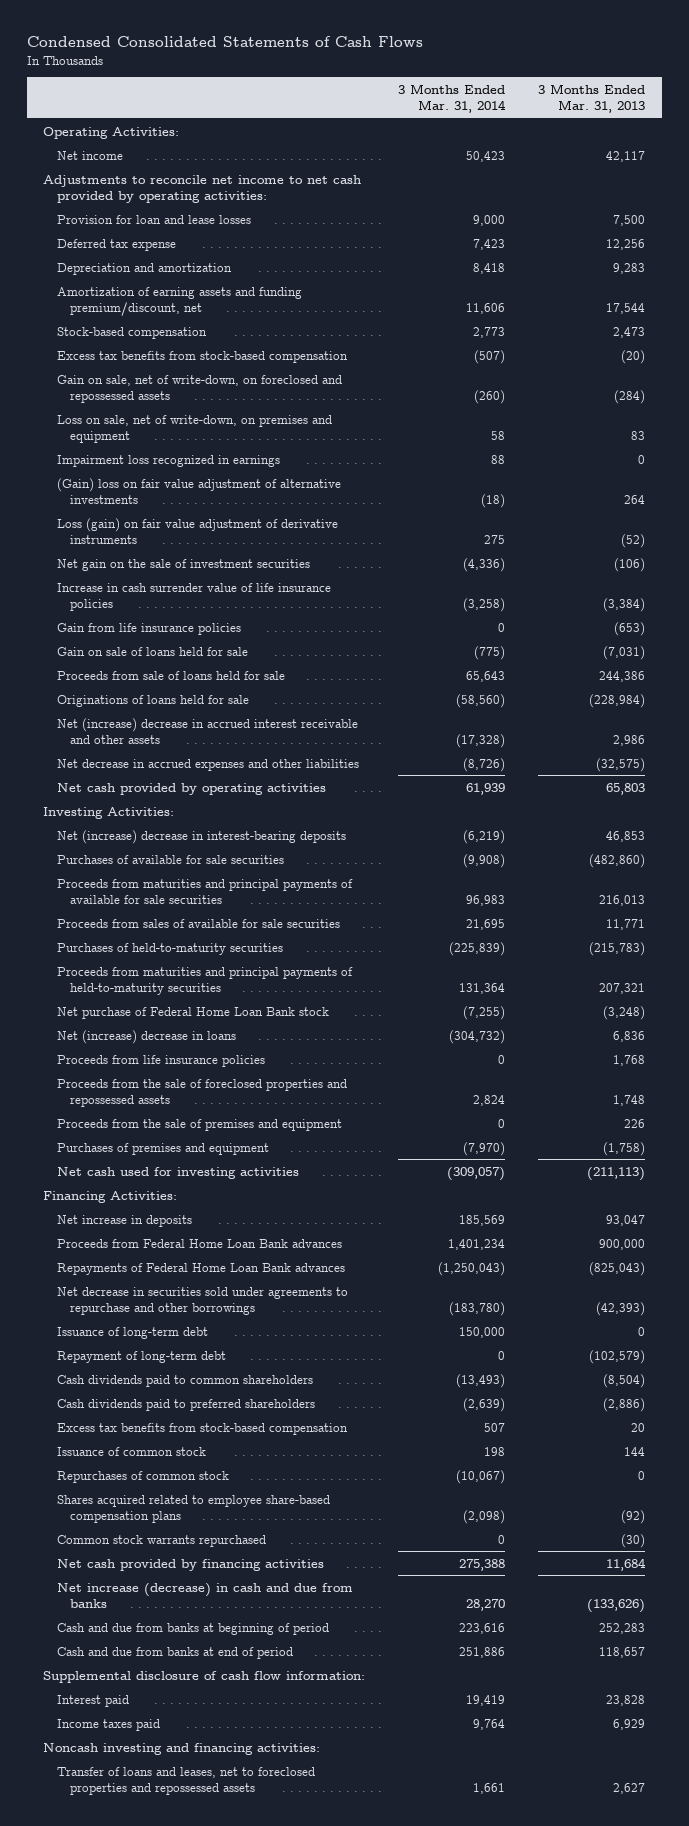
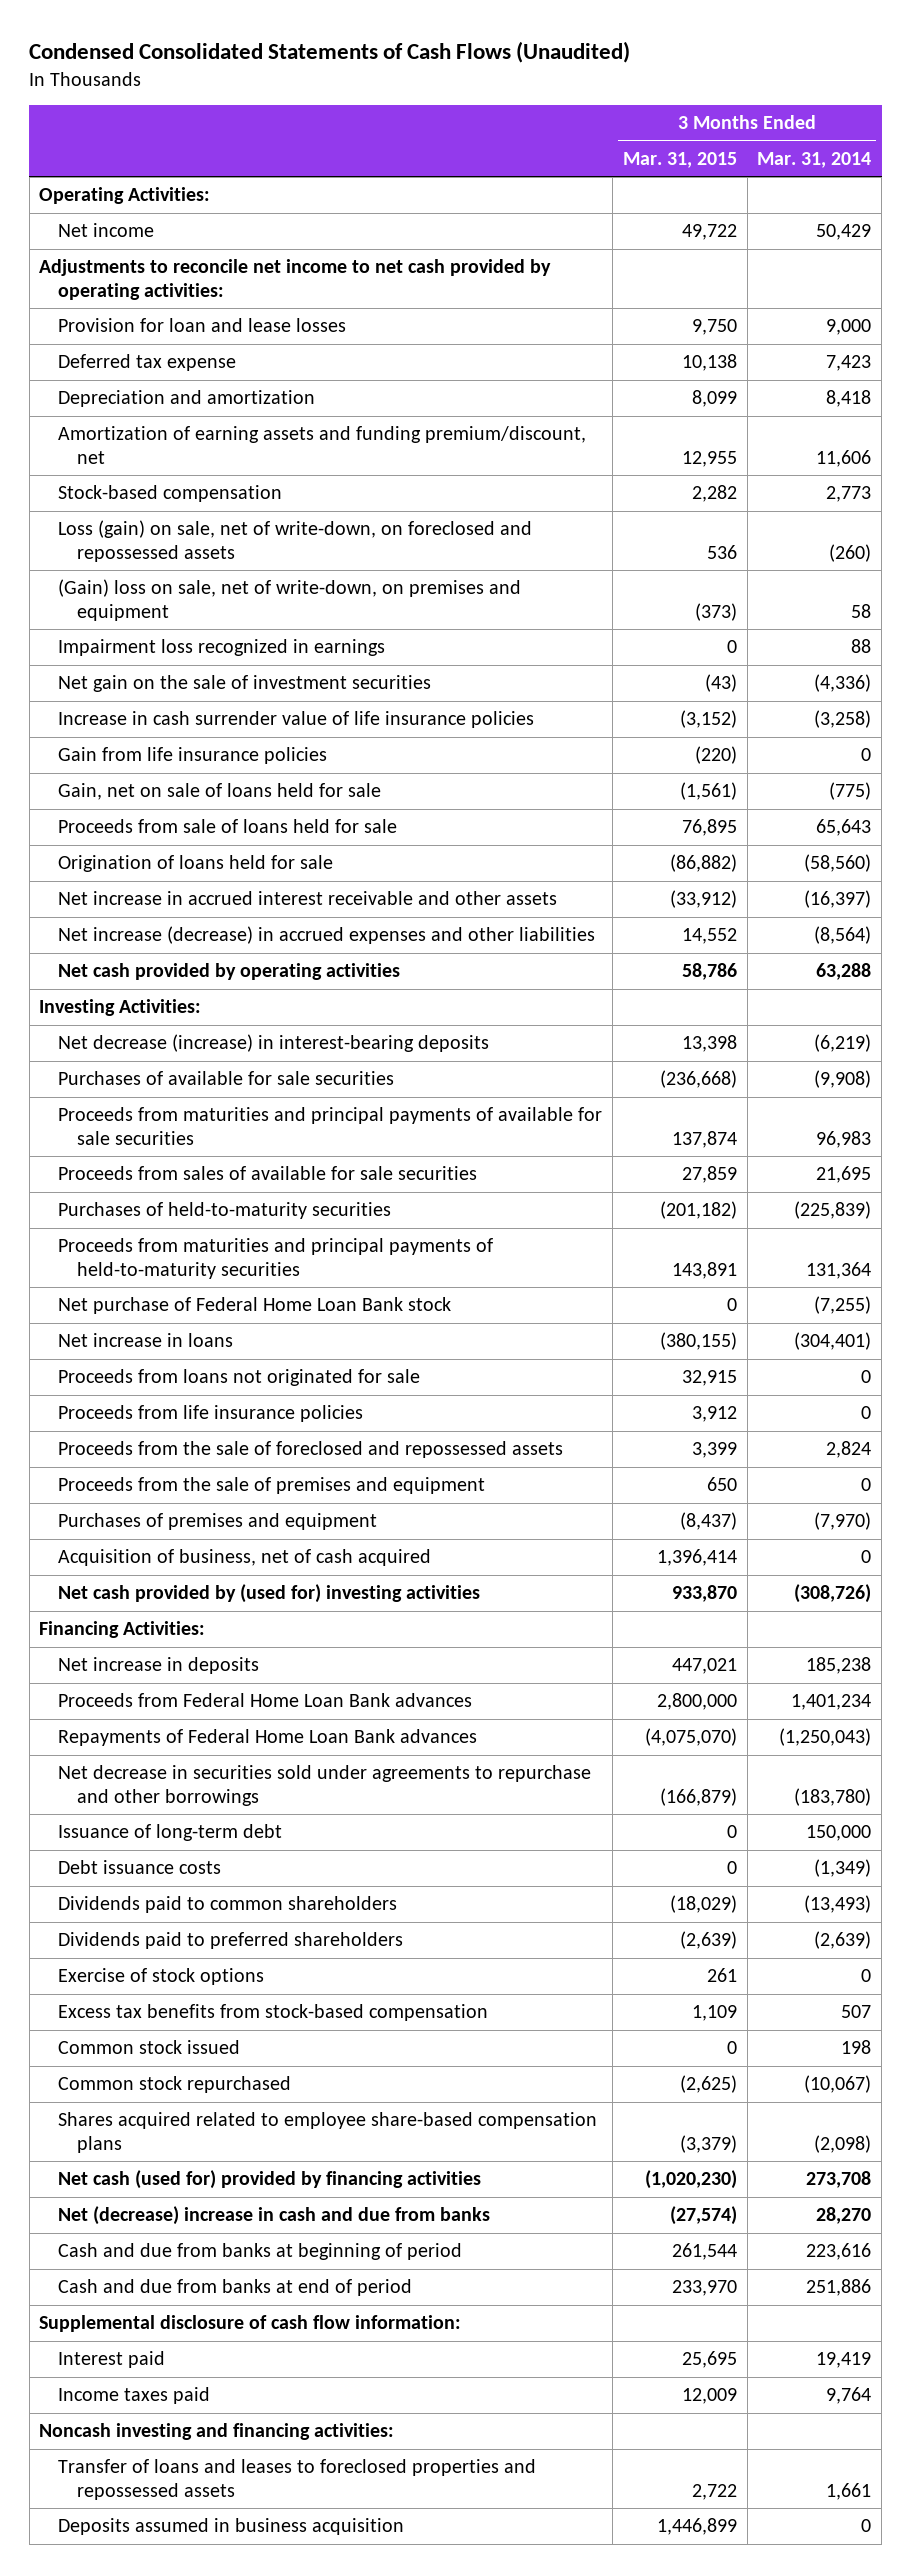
- Condensed Consolidated Statements of Cash Flows
+ Condensed Consolidated Statements of Cash Flows (Unaudited)
- | 3 Months Ended Mar. 31, 2014 | 3 Months Ended Mar. 31, 2013
+ | 3 Months Ended Mar. 31, 2015 | 3 Months Ended Mar. 31, 2014
- Net income | 50,423 | 42,117
+ Net income | 49,722 | 50,429
- Excess tax benefits from stock-based compensation | (507) | (20)
- Gain on sale, net of write-down, on foreclosed and repossessed assets | (260) | (284)
- Loss on sale, net of write-down, on premises and equipment | 58 | 83
+ Loss (gain) on sale, net of write-down, on foreclosed and repossessed assets | 536 | (260)
+ (Gain) loss on sale, net of write-down, on premises and equipment | (373) | 58
- (Gain) loss on fair value adjustment of alternative investments | (18) | 264
- Loss (gain) on fair value adjustment of derivative instruments | 275 | (52)
- Gain on sale of loans held for sale | (775) | (7,031)
+ Gain, net on sale of loans held for sale | (1,561) | (775)
- Originations of loans held for sale | (58,560) | (228,984)
- Net (increase) decrease in accrued interest receivable and other assets | (17,328) | 2,986
- Net decrease in accrued expenses and other liabilities | (8,726) | (32,575)
- Net cash provided by operating activities | 61,939 | 65,803
+ Origination of loans held for sale | (86,882) | (58,560)
+ Net increase in accrued interest receivable and other assets | (33,912) | (16,397)
+ Net increase (decrease) in accrued expenses and other liabilities | 14,552 | (8,564)
+ Net cash provided by operating activities | 58,786 | 63,288
- Net (increase) decrease in interest-bearing deposits | (6,219) | 46,853
+ Net decrease (increase) in interest-bearing deposits | 13,398 | (6,219)
- Net (increase) decrease in loans | (304,732) | 6,836
+ Net increase in loans | (380,155) | (304,401)
+ Proceeds from loans not originated for sale | 32,915 | 0
- Proceeds from the sale of foreclosed properties and repossessed assets | 2,824 | 1,748
+ Proceeds from the sale of foreclosed and repossessed assets | 3,399 | 2,824
- Net cash used for investing activities | (309,057) | (211,113)
+ Acquisition of business, net of cash acquired | 1,396,414 | 0
+ Net cash provided by (used for) investing activities | 933,870 | (308,726)
- Net increase in deposits | 185,569 | 93,047
+ Net increase in deposits | 447,021 | 185,238
- Repayment of long-term debt | 0 | (102,579)
- Cash dividends paid to common shareholders | (13,493) | (8,504)
- Cash dividends paid to preferred shareholders | (2,639) | (2,886)
+ Debt issuance costs | 0 | (1,349)
+ Dividends paid to common shareholders | (18,029) | (13,493)
+ Dividends paid to preferred shareholders | (2,639) | (2,639)
+ Exercise of stock options | 261 | 0
- Issuance of common stock | 198 | 144
- Repurchases of common stock | (10,067) | 0
+ Common stock issued | 0 | 198
+ Common stock repurchased | (2,625) | (10,067)
- Common stock warrants repurchased | 0 | (30)
- Net cash provided by financing activities | 275,388 | 11,684
- Net increase (decrease) in cash and due from banks | 28,270 | (133,626)
+ Net cash (used for) provided by financing activities | (1,020,230) | 273,708
+ Net (decrease) increase in cash and due from banks | (27,574) | 28,270
- Transfer of loans and leases, net to foreclosed properties and repossessed assets | 1,661 | 2,627
+ Transfer of loans and leases to foreclosed properties and repossessed assets | 2,722 | 1,661
+ Deposits assumed in business acquisition | 1,446,899 | 0

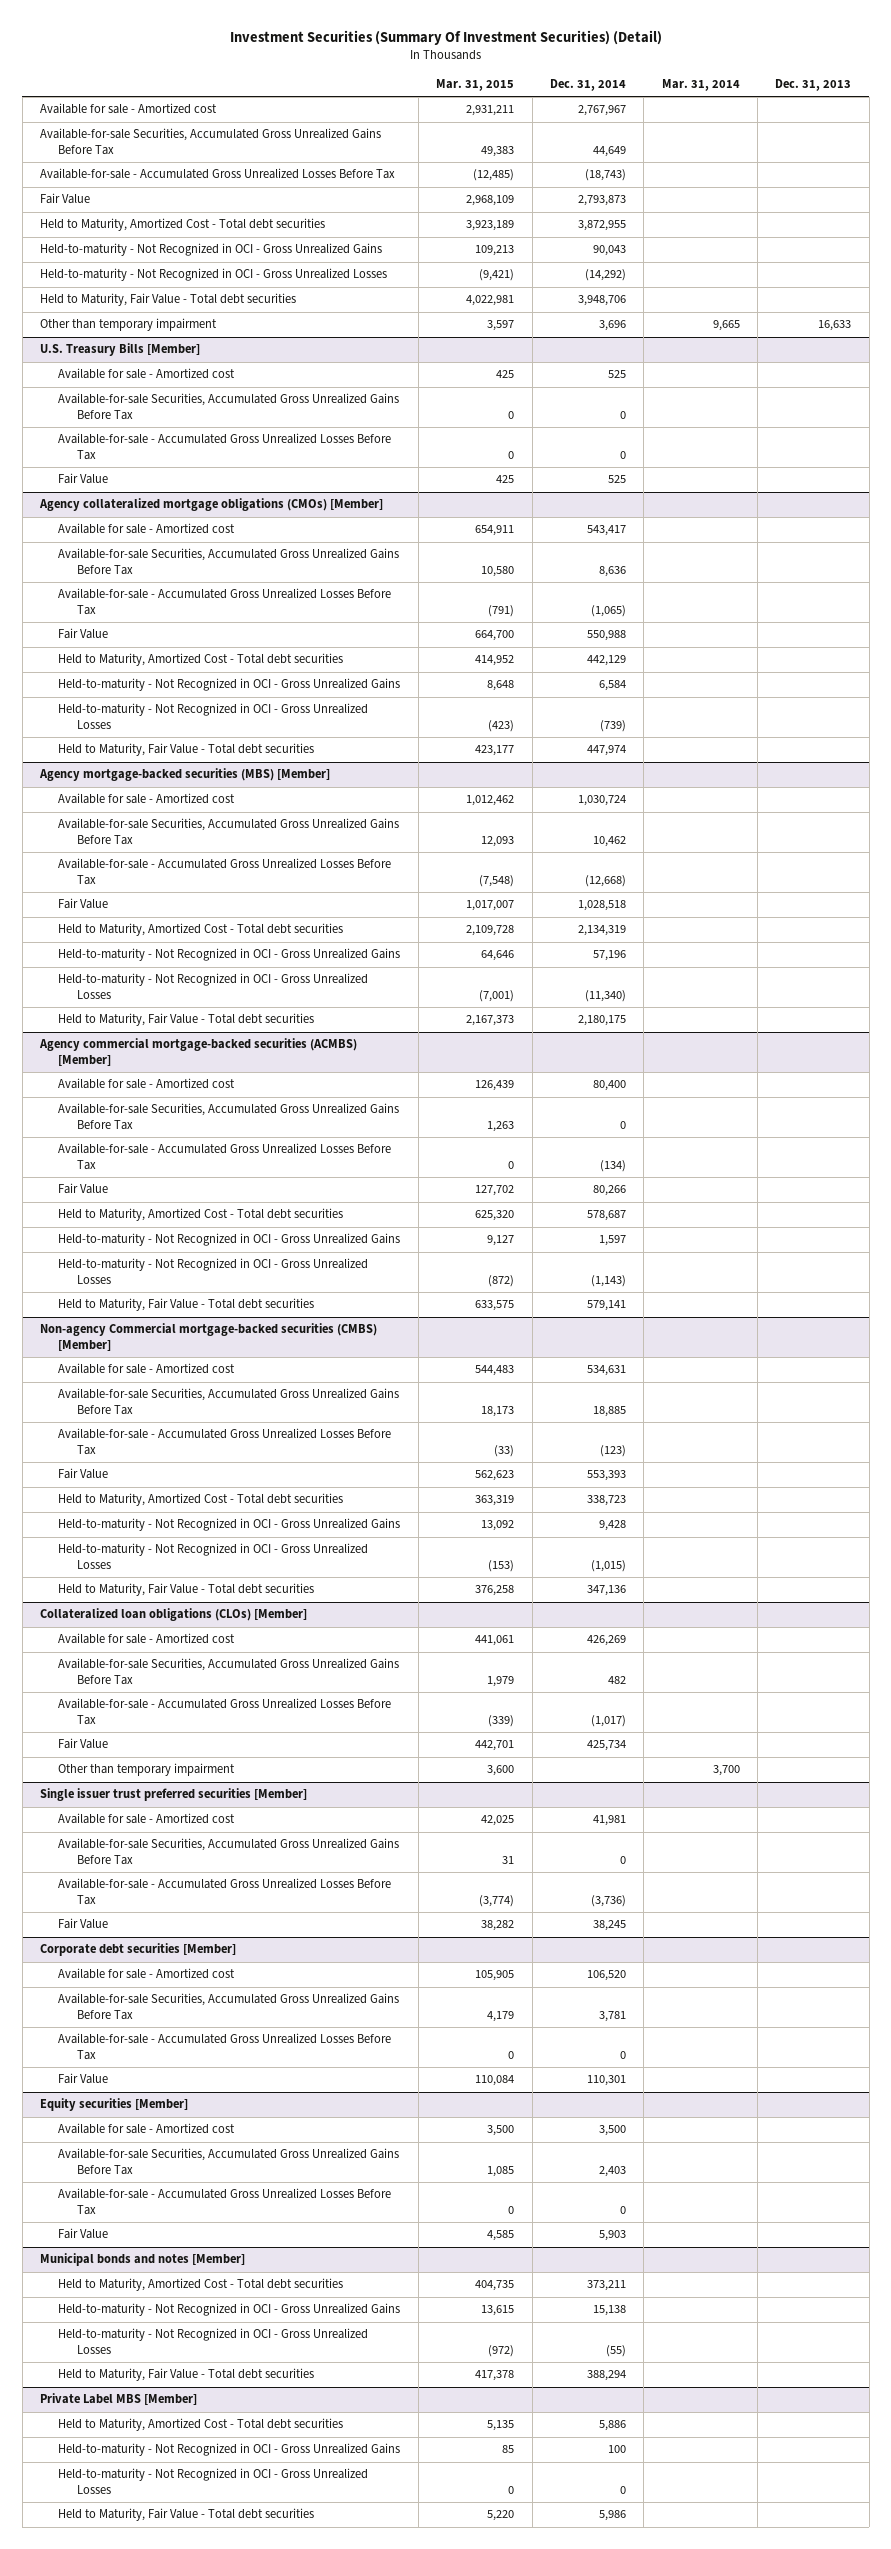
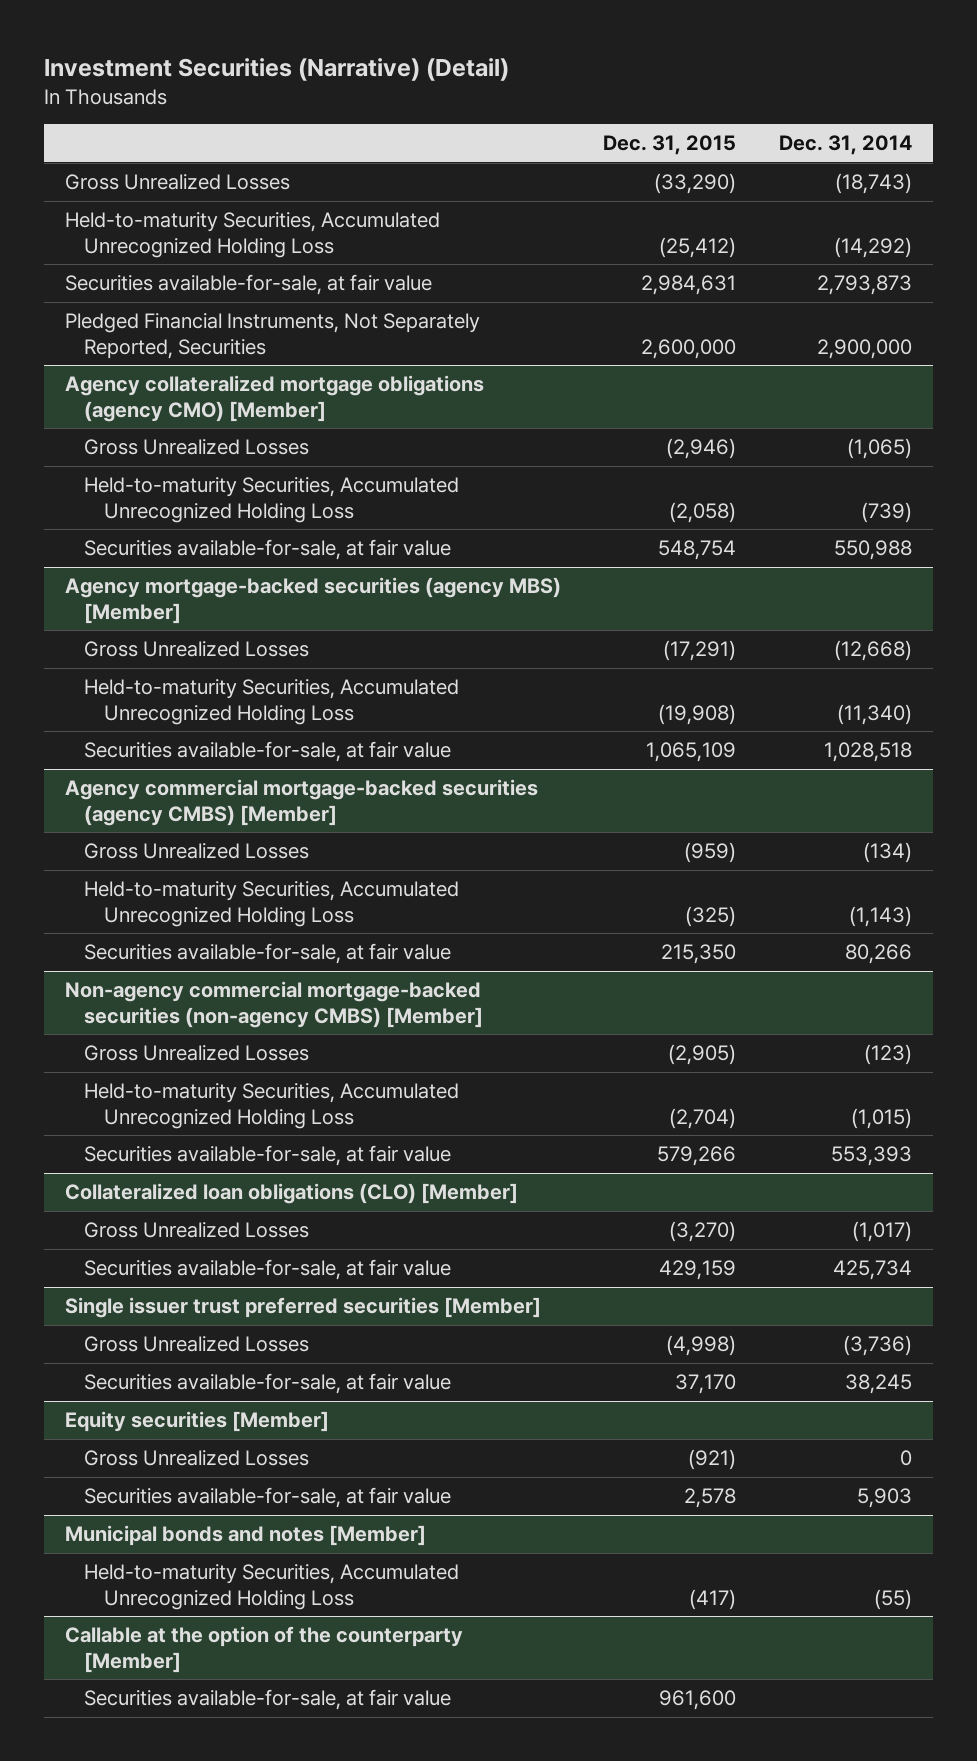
- Investment Securities (Summary Of Investment Securities) (Detail)
+ Investment Securities (Narrative) (Detail)
- | Mar. 31, 2015 | Dec. 31, 2014 | Mar. 31, 2014 | Dec. 31, 2013
+ | Dec. 31, 2015 | Dec. 31, 2014
- Available for sale - Amortized cost | 2,931,211 | 2,767,967 | |
- Available-for-sale Securities, Accumulated Gross Unrealized Gains Before Tax | 49,383 | 44,649 | |
- Available-for-sale - Accumulated Gross Unrealized Losses Before Tax | (12,485) | (18,743) | |
- Fair Value | 2,968,109 | 2,793,873 | |
- Held to Maturity, Amortized Cost - Total debt securities | 3,923,189 | 3,872,955 | |
- Held-to-maturity - Not Recognized in OCI - Gross Unrealized Gains | 109,213 | 90,043 | |
- Held-to-maturity - Not Recognized in OCI - Gross Unrealized Losses | (9,421) | (14,292) | |
- Held to Maturity, Fair Value - Total debt securities | 4,022,981 | 3,948,706 | |
- Other than temporary impairment | 3,597 | 3,696 | 9,665 | 16,633
- U.S. Treasury Bills [Member]
- Available for sale - Amortized cost | 425 | 525 | |
- Available-for-sale Securities, Accumulated Gross Unrealized Gains Before Tax | 0 | 0 | |
- Available-for-sale - Accumulated Gross Unrealized Losses Before Tax | 0 | 0 | |
- Fair Value | 425 | 525 | |
- Agency collateralized mortgage obligations (CMOs) [Member]
- Available for sale - Amortized cost | 654,911 | 543,417 | |
- Available-for-sale Securities, Accumulated Gross Unrealized Gains Before Tax | 10,580 | 8,636 | |
- Available-for-sale - Accumulated Gross Unrealized Losses Before Tax | (791) | (1,065) | |
- Fair Value | 664,700 | 550,988 | |
- Held to Maturity, Amortized Cost - Total debt securities | 414,952 | 442,129 | |
- Held-to-maturity - Not Recognized in OCI - Gross Unrealized Gains | 8,648 | 6,584 | |
- Held-to-maturity - Not Recognized in OCI - Gross Unrealized Losses | (423) | (739) | |
- Held to Maturity, Fair Value - Total debt securities | 423,177 | 447,974 | |
- Agency mortgage-backed securities (MBS) [Member]
- Available for sale - Amortized cost | 1,012,462 | 1,030,724 | |
- Available-for-sale Securities, Accumulated Gross Unrealized Gains Before Tax | 12,093 | 10,462 | |
- Available-for-sale - Accumulated Gross Unrealized Losses Before Tax | (7,548) | (12,668) | |
- Fair Value | 1,017,007 | 1,028,518 | |
- Held to Maturity, Amortized Cost - Total debt securities | 2,109,728 | 2,134,319 | |
- Held-to-maturity - Not Recognized in OCI - Gross Unrealized Gains | 64,646 | 57,196 | |
- Held-to-maturity - Not Recognized in OCI - Gross Unrealized Losses | (7,001) | (11,340) | |
- Held to Maturity, Fair Value - Total debt securities | 2,167,373 | 2,180,175 | |
- Agency commercial mortgage-backed securities (ACMBS) [Member]
- Available for sale - Amortized cost | 126,439 | 80,400 | |
- Available-for-sale Securities, Accumulated Gross Unrealized Gains Before Tax | 1,263 | 0 | |
- Available-for-sale - Accumulated Gross Unrealized Losses Before Tax | 0 | (134) | |
- Fair Value | 127,702 | 80,266 | |
- Held to Maturity, Amortized Cost - Total debt securities | 625,320 | 578,687 | |
- Held-to-maturity - Not Recognized in OCI - Gross Unrealized Gains | 9,127 | 1,597 | |
- Held-to-maturity - Not Recognized in OCI - Gross Unrealized Losses | (872) | (1,143) | |
- Held to Maturity, Fair Value - Total debt securities | 633,575 | 579,141 | |
- Non-agency Commercial mortgage-backed securities (CMBS) [Member]
- Available for sale - Amortized cost | 544,483 | 534,631 | |
- Available-for-sale Securities, Accumulated Gross Unrealized Gains Before Tax | 18,173 | 18,885 | |
- Available-for-sale - Accumulated Gross Unrealized Losses Before Tax | (33) | (123) | |
- Fair Value | 562,623 | 553,393 | |
- Held to Maturity, Amortized Cost - Total debt securities | 363,319 | 338,723 | |
- Held-to-maturity - Not Recognized in OCI - Gross Unrealized Gains | 13,092 | 9,428 | |
- Held-to-maturity - Not Recognized in OCI - Gross Unrealized Losses | (153) | (1,015) | |
- Held to Maturity, Fair Value - Total debt securities | 376,258 | 347,136 | |
- Collateralized loan obligations (CLOs) [Member]
- Available for sale - Amortized cost | 441,061 | 426,269 | |
- Available-for-sale Securities, Accumulated Gross Unrealized Gains Before Tax | 1,979 | 482 | |
- Available-for-sale - Accumulated Gross Unrealized Losses Before Tax | (339) | (1,017) | |
- Fair Value | 442,701 | 425,734 | |
- Other than temporary impairment | 3,600 | | 3,700 |
+ Gross Unrealized Losses | (33,290) | (18,743)
+ Held-to-maturity Securities, Accumulated Unrecognized Holding Loss | (25,412) | (14,292)
+ Securities available-for-sale, at fair value | 2,984,631 | 2,793,873
+ Pledged Financial Instruments, Not Separately Reported, Securities | 2,600,000 | 2,900,000
+ Agency collateralized mortgage obligations (agency CMO) [Member]
+ Gross Unrealized Losses | (2,946) | (1,065)
+ Held-to-maturity Securities, Accumulated Unrecognized Holding Loss | (2,058) | (739)
+ Securities available-for-sale, at fair value | 548,754 | 550,988
+ Agency mortgage-backed securities (agency MBS) [Member]
+ Gross Unrealized Losses | (17,291) | (12,668)
+ Held-to-maturity Securities, Accumulated Unrecognized Holding Loss | (19,908) | (11,340)
+ Securities available-for-sale, at fair value | 1,065,109 | 1,028,518
+ Agency commercial mortgage-backed securities (agency CMBS) [Member]
+ Gross Unrealized Losses | (959) | (134)
+ Held-to-maturity Securities, Accumulated Unrecognized Holding Loss | (325) | (1,143)
+ Securities available-for-sale, at fair value | 215,350 | 80,266
+ Non-agency commercial mortgage-backed securities (non-agency CMBS) [Member]
+ Gross Unrealized Losses | (2,905) | (123)
+ Held-to-maturity Securities, Accumulated Unrecognized Holding Loss | (2,704) | (1,015)
+ Securities available-for-sale, at fair value | 579,266 | 553,393
+ Collateralized loan obligations (CLO) [Member]
+ Gross Unrealized Losses | (3,270) | (1,017)
+ Securities available-for-sale, at fair value | 429,159 | 425,734
@ Single issuer trust preferred securities [Member]
- Available for sale - Amortized cost | 42,025 | 41,981 | |
- Available-for-sale Securities, Accumulated Gross Unrealized Gains Before Tax | 31 | 0 | |
- Available-for-sale - Accumulated Gross Unrealized Losses Before Tax | (3,774) | (3,736) | |
- Fair Value | 38,282 | 38,245 | |
- Corporate debt securities [Member]
- Available for sale - Amortized cost | 105,905 | 106,520 | |
- Available-for-sale Securities, Accumulated Gross Unrealized Gains Before Tax | 4,179 | 3,781 | |
- Available-for-sale - Accumulated Gross Unrealized Losses Before Tax | 0 | 0 | |
- Fair Value | 110,084 | 110,301 | |
@ Single issuer trust preferred securities [Member]
+ Gross Unrealized Losses | (4,998) | (3,736)
+ Securities available-for-sale, at fair value | 37,170 | 38,245
@ Equity securities [Member]
- Available for sale - Amortized cost | 3,500 | 3,500 | |
- Available-for-sale Securities, Accumulated Gross Unrealized Gains Before Tax | 1,085 | 2,403 | |
- Available-for-sale - Accumulated Gross Unrealized Losses Before Tax | 0 | 0 | |
- Fair Value | 4,585 | 5,903 | |
+ Gross Unrealized Losses | (921) | 0
+ Securities available-for-sale, at fair value | 2,578 | 5,903
@ Municipal bonds and notes [Member]
- Held to Maturity, Amortized Cost - Total debt securities | 404,735 | 373,211 | |
- Held-to-maturity - Not Recognized in OCI - Gross Unrealized Gains | 13,615 | 15,138 | |
- Held-to-maturity - Not Recognized in OCI - Gross Unrealized Losses | (972) | (55) | |
- Held to Maturity, Fair Value - Total debt securities | 417,378 | 388,294 | |
- Private Label MBS [Member]
- Held to Maturity, Amortized Cost - Total debt securities | 5,135 | 5,886 | |
- Held-to-maturity - Not Recognized in OCI - Gross Unrealized Gains | 85 | 100 | |
- Held-to-maturity - Not Recognized in OCI - Gross Unrealized Losses | 0 | 0 | |
- Held to Maturity, Fair Value - Total debt securities | 5,220 | 5,986 | |
@ Municipal bonds and notes [Member]
+ Held-to-maturity Securities, Accumulated Unrecognized Holding Loss | (417) | (55)
+ Callable at the option of the counterparty [Member]
+ Securities available-for-sale, at fair value | 961,600 |

